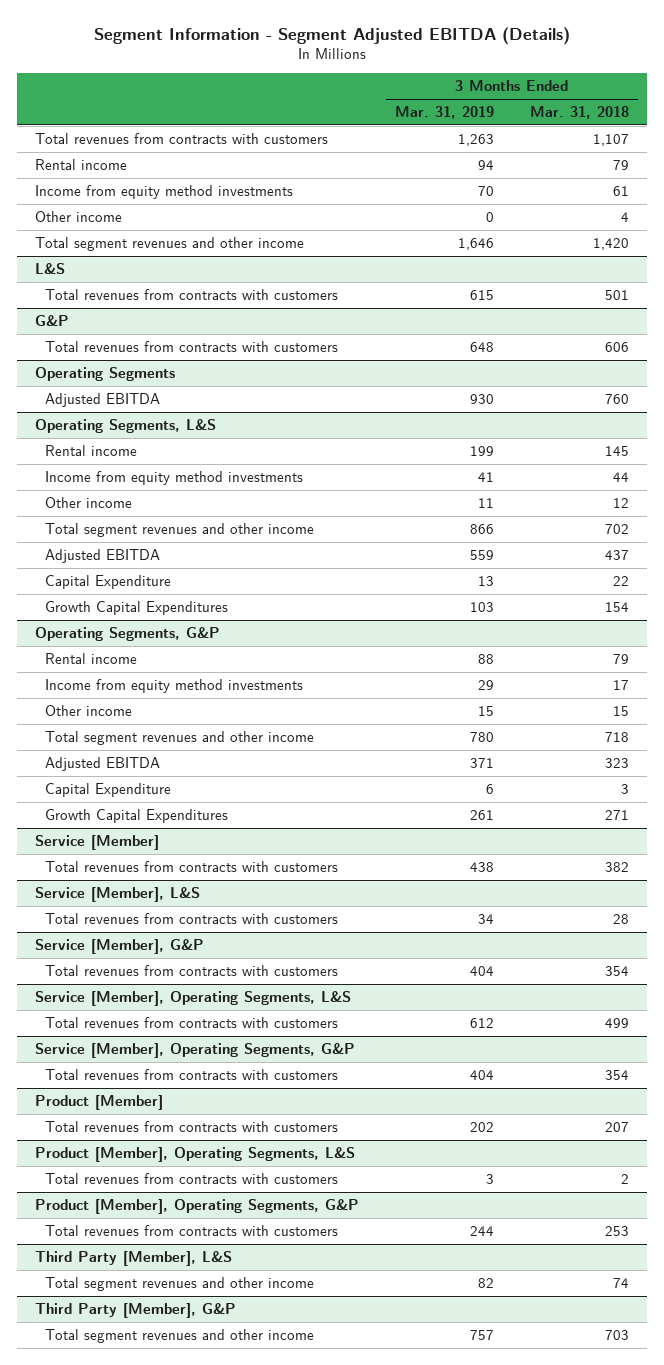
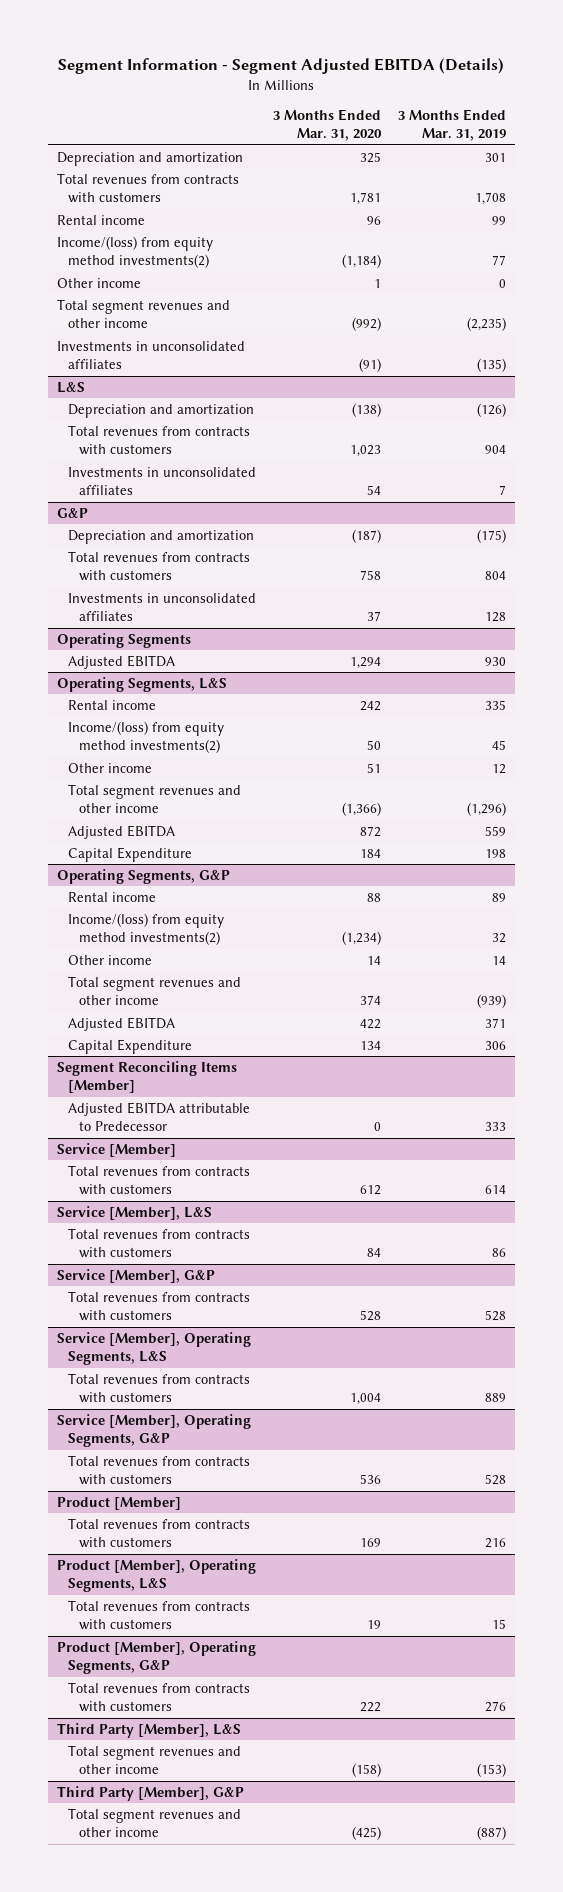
- | 3 Months Ended Mar. 31, 2019 | 3 Months Ended Mar. 31, 2018
+ | 3 Months Ended Mar. 31, 2020 | 3 Months Ended Mar. 31, 2019
- Total revenues from contracts with customers | 1,263 | 1,107
- Rental income | 94 | 79
- Income from equity method investments | 70 | 61
+ Depreciation and amortization | 325 | 301
+ Total revenues from contracts with customers | 1,781 | 1,708
+ Rental income | 96 | 99
+ Income/(loss) from equity method investments(2) | (1,184) | 77
- Total segment revenues and other income | 1,646 | 1,420
+ Total segment revenues and other income | (992) | (2,235)
+ Investments in unconsolidated affiliates | (91) | (135)
@ L&S
- Total revenues from contracts with customers | 615 | 501
+ Depreciation and amortization | (138) | (126)
+ Total revenues from contracts with customers | 1,023 | 904
+ Investments in unconsolidated affiliates | 54 | 7
@ G&P
- Total revenues from contracts with customers | 648 | 606
+ Depreciation and amortization | (187) | (175)
+ Total revenues from contracts with customers | 758 | 804
+ Investments in unconsolidated affiliates | 37 | 128
@ Operating Segments, L&S
- Rental income | 199 | 145
- Income from equity method investments | 41 | 44
- Other income | 11 | 12
- Total segment revenues and other income | 866 | 702
+ Rental income | 242 | 335
+ Income/(loss) from equity method investments(2) | 50 | 45
+ Other income | 51 | 12
+ Total segment revenues and other income | (1,366) | (1,296)
- Capital Expenditure | 13 | 22
- Growth Capital Expenditures | 103 | 154
+ Capital Expenditure | 184 | 198
@ Operating Segments, G&P
- Rental income | 88 | 79
- Income from equity method investments | 29 | 17
- Other income | 15 | 15
- Total segment revenues and other income | 780 | 718
+ Rental income | 88 | 89
+ Income/(loss) from equity method investments(2) | (1,234) | 32
+ Other income | 14 | 14
+ Total segment revenues and other income | 374 | (939)
- Capital Expenditure | 6 | 3
- Growth Capital Expenditures | 261 | 271
+ Capital Expenditure | 134 | 306
+ Segment Reconciling Items [Member]
+ Adjusted EBITDA attributable to Predecessor | 0 | 333
@ Service [Member]
- Total revenues from contracts with customers | 438 | 382
+ Total revenues from contracts with customers | 612 | 614
@ Service [Member], L&S
- Total revenues from contracts with customers | 34 | 28
+ Total revenues from contracts with customers | 84 | 86
@ Service [Member], G&P
- Total revenues from contracts with customers | 404 | 354
+ Total revenues from contracts with customers | 528 | 528
@ Service [Member], Operating Segments, L&S
- Total revenues from contracts with customers | 612 | 499
+ Total revenues from contracts with customers | 1,004 | 889
@ Service [Member], Operating Segments, G&P
- Total revenues from contracts with customers | 404 | 354
+ Total revenues from contracts with customers | 536 | 528
@ Product [Member]
- Total revenues from contracts with customers | 202 | 207
+ Total revenues from contracts with customers | 169 | 216
@ Product [Member], Operating Segments, L&S
- Total revenues from contracts with customers | 3 | 2
+ Total revenues from contracts with customers | 19 | 15
@ Product [Member], Operating Segments, G&P
- Total revenues from contracts with customers | 244 | 253
+ Total revenues from contracts with customers | 222 | 276
@ Third Party [Member], L&S
- Total segment revenues and other income | 82 | 74
+ Total segment revenues and other income | (158) | (153)
@ Third Party [Member], G&P
- Total segment revenues and other income | 757 | 703
+ Total segment revenues and other income | (425) | (887)

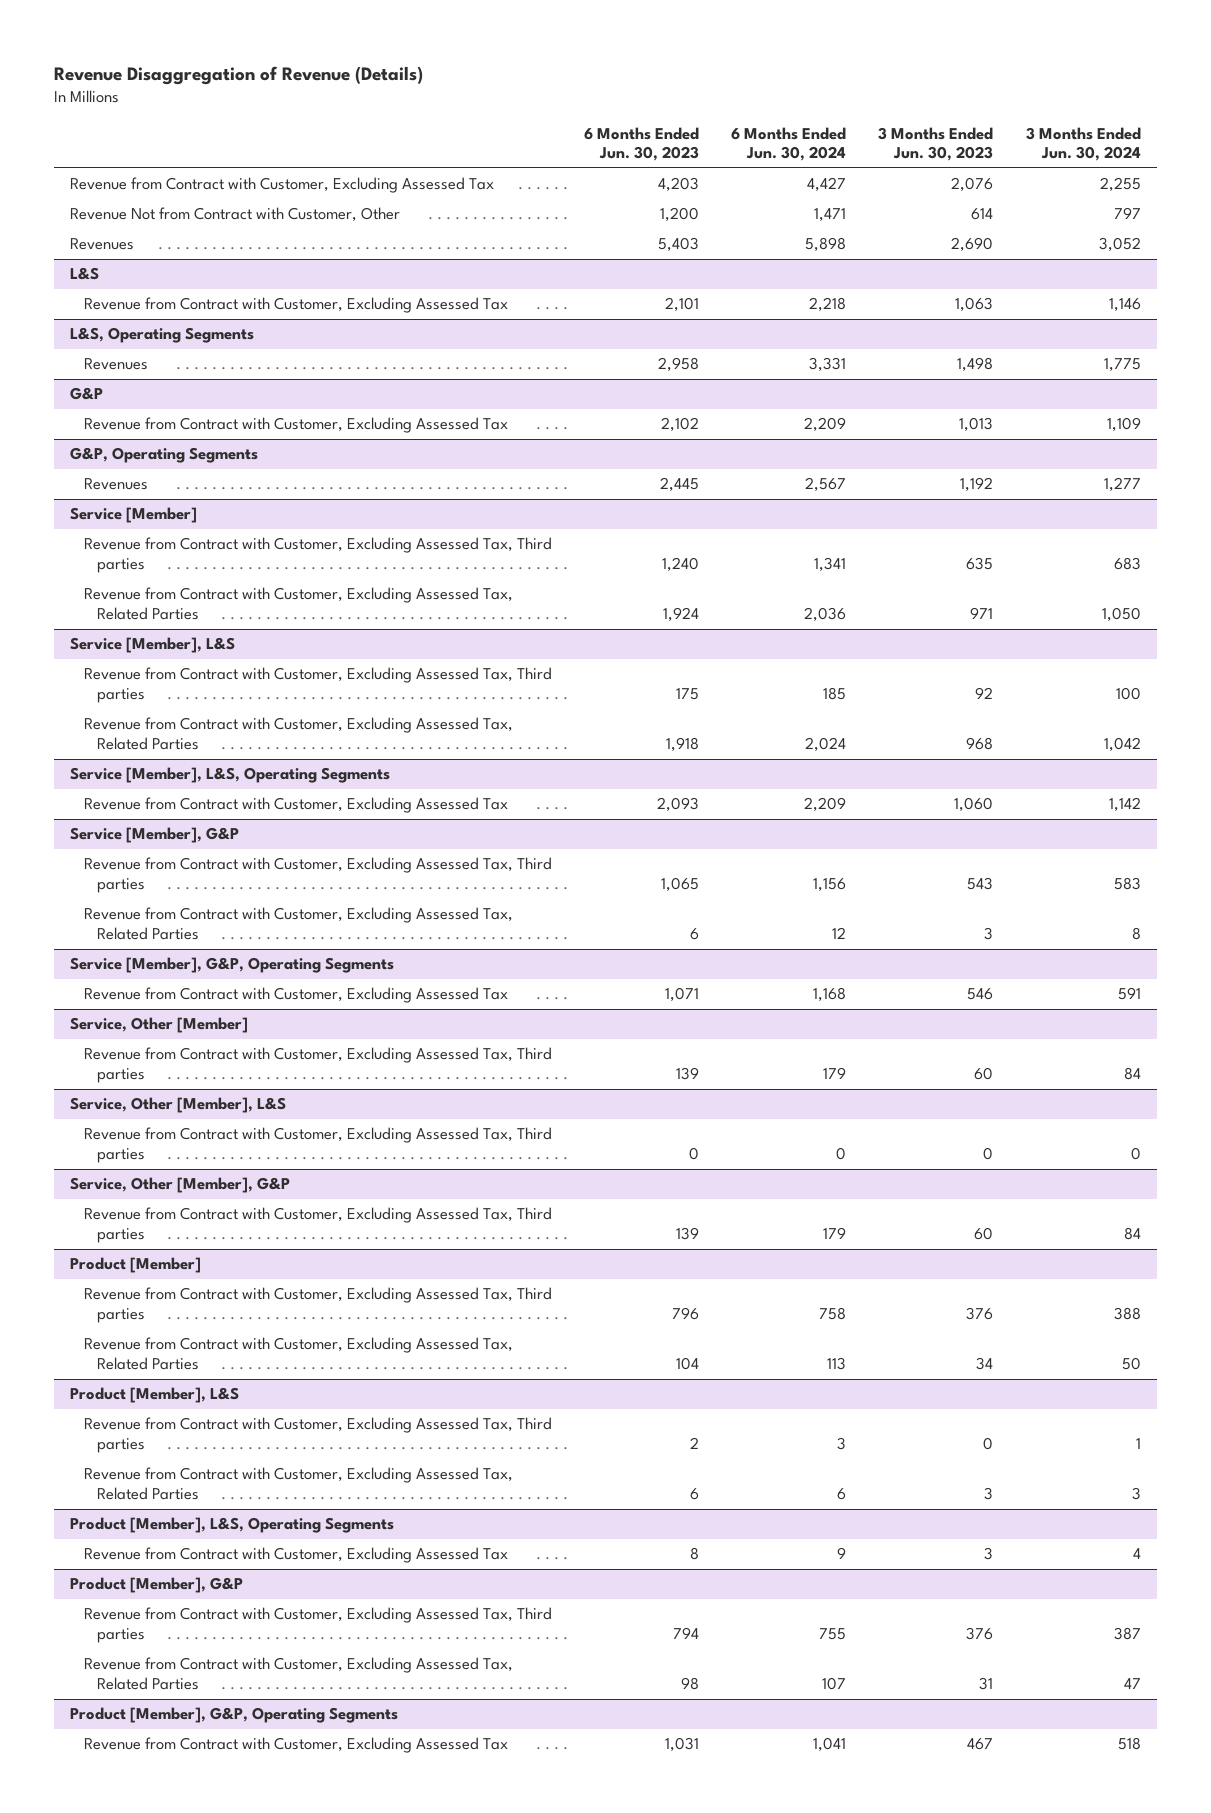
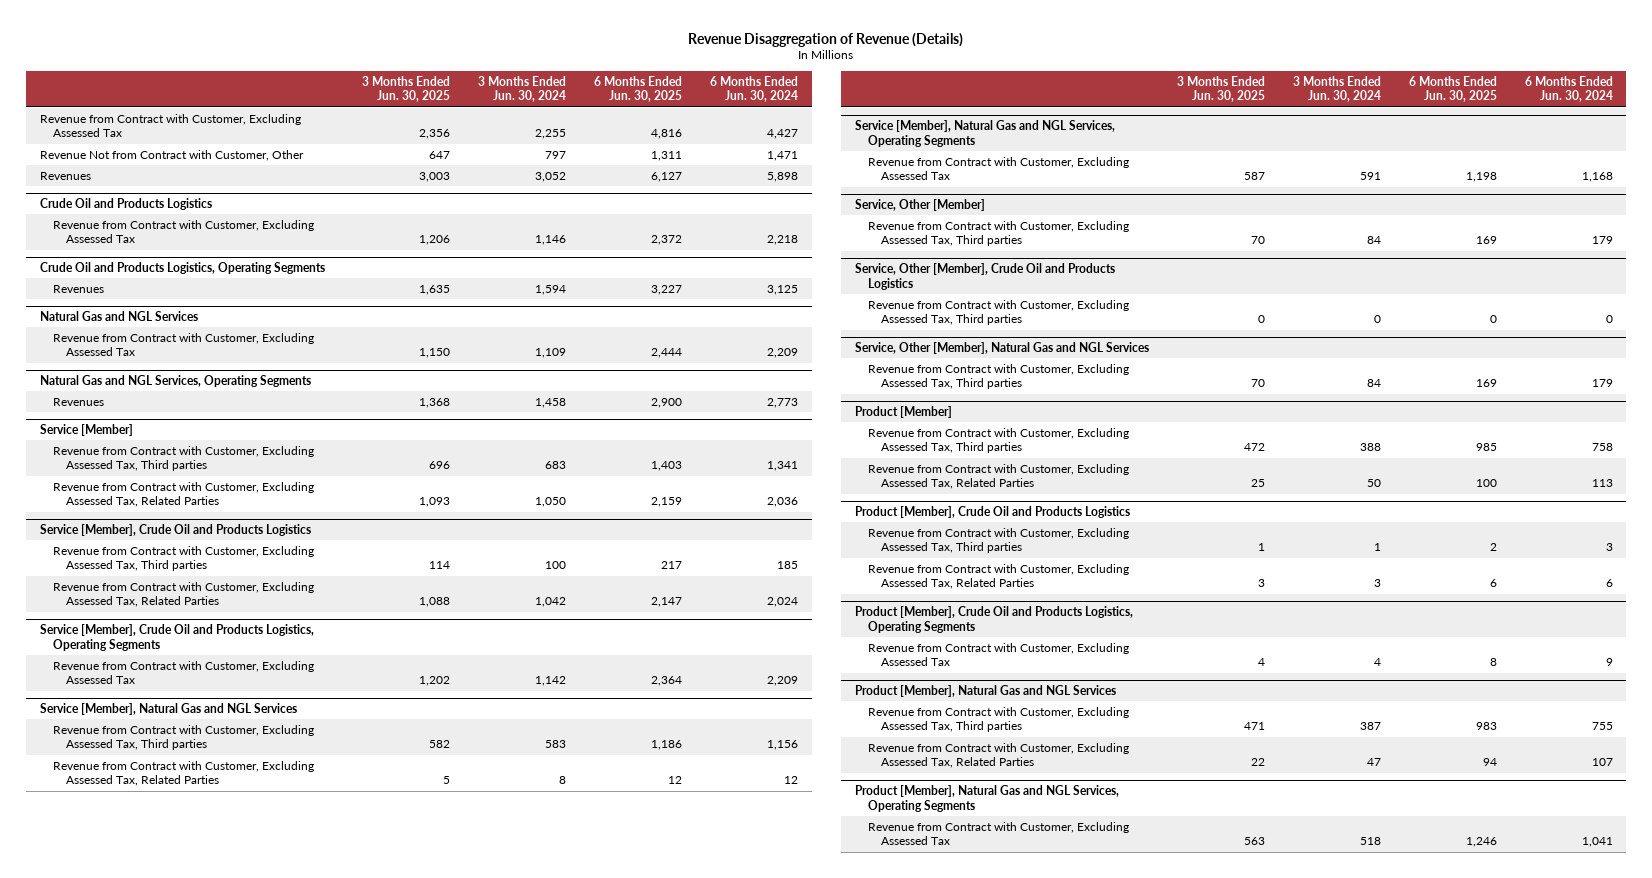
- | 6 Months Ended Jun. 30, 2023 | 6 Months Ended Jun. 30, 2024 | 3 Months Ended Jun. 30, 2023 | 3 Months Ended Jun. 30, 2024
+ | 3 Months Ended Jun. 30, 2025 | 3 Months Ended Jun. 30, 2024 | 6 Months Ended Jun. 30, 2025 | 6 Months Ended Jun. 30, 2024
- L&S
+ Crude Oil and Products Logistics
- L&S, Operating Segments
- Revenues | 2,958 | 3,331 | 1,498 | 1,775
- G&P
+ Crude Oil and Products Logistics, Operating Segments
+ Revenues | 1,635 | 1,594 | 3,227 | 3,125
+ Natural Gas and NGL Services
- G&P, Operating Segments
- Revenues | 2,445 | 2,567 | 1,192 | 1,277
+ Natural Gas and NGL Services, Operating Segments
+ Revenues | 1,368 | 1,458 | 2,900 | 2,773
- Service [Member], L&S
+ Service [Member], Crude Oil and Products Logistics
- Service [Member], L&S, Operating Segments
+ Service [Member], Crude Oil and Products Logistics, Operating Segments
- Service [Member], G&P
+ Service [Member], Natural Gas and NGL Services
- Service [Member], G&P, Operating Segments
+ Service [Member], Natural Gas and NGL Services, Operating Segments
- Service, Other [Member], L&S
+ Service, Other [Member], Crude Oil and Products Logistics
- Service, Other [Member], G&P
+ Service, Other [Member], Natural Gas and NGL Services
- Product [Member], L&S
+ Product [Member], Crude Oil and Products Logistics
- Product [Member], L&S, Operating Segments
+ Product [Member], Crude Oil and Products Logistics, Operating Segments
- Product [Member], G&P
+ Product [Member], Natural Gas and NGL Services
- Product [Member], G&P, Operating Segments
+ Product [Member], Natural Gas and NGL Services, Operating Segments

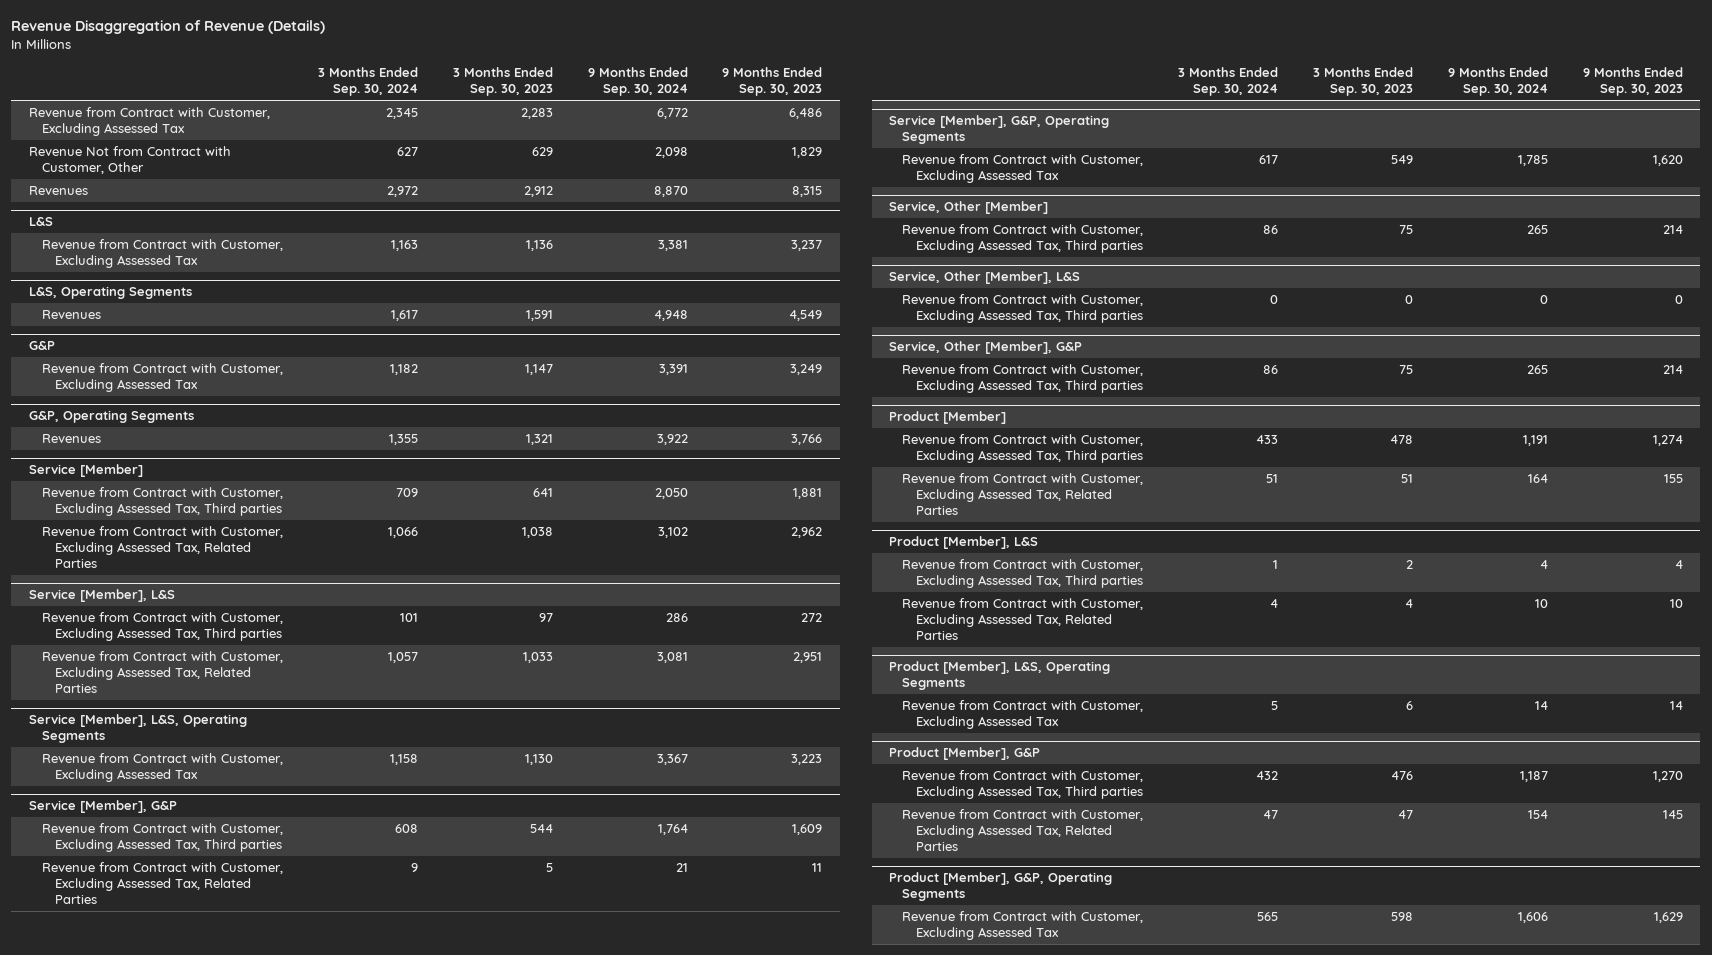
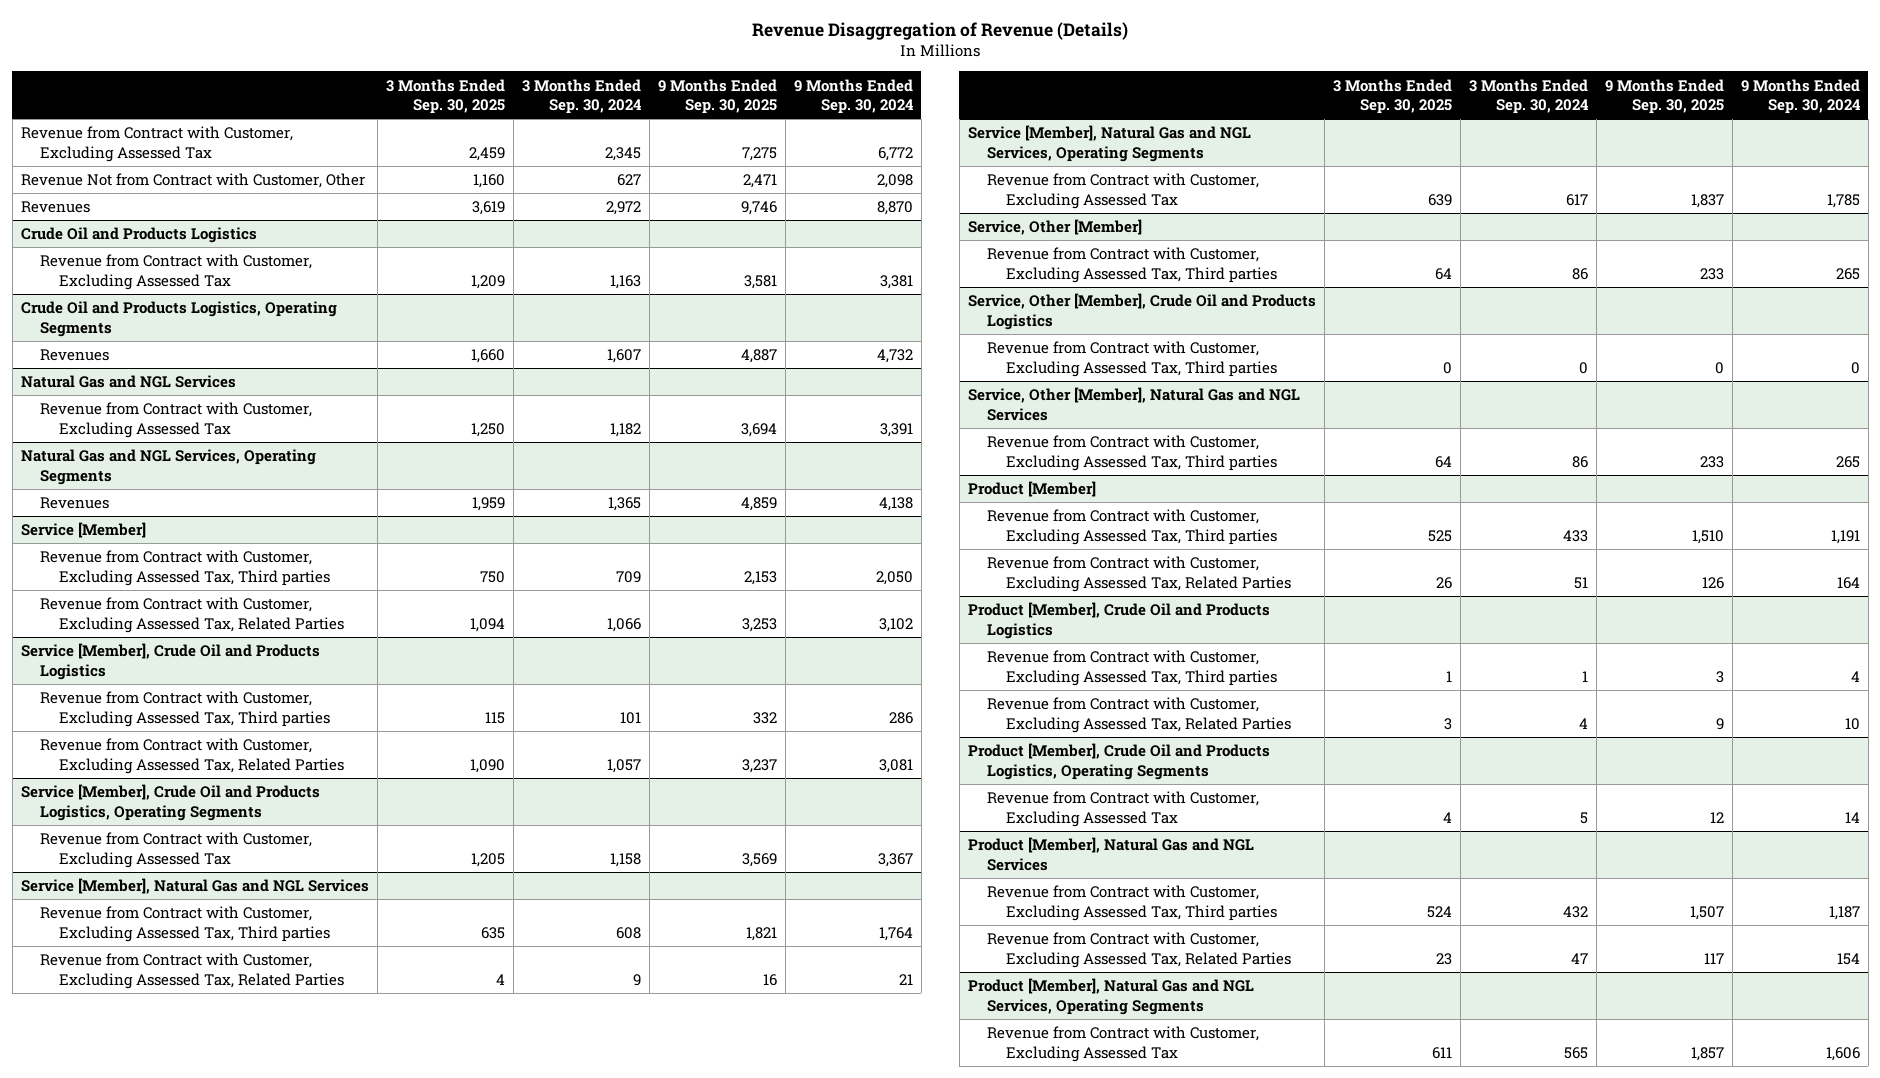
- | 3 Months Ended Sep. 30, 2024 | 3 Months Ended Sep. 30, 2023 | 9 Months Ended Sep. 30, 2024 | 9 Months Ended Sep. 30, 2023
+ | 3 Months Ended Sep. 30, 2025 | 3 Months Ended Sep. 30, 2024 | 9 Months Ended Sep. 30, 2025 | 9 Months Ended Sep. 30, 2024
- L&S
+ Crude Oil and Products Logistics
- L&S, Operating Segments
- Revenues | 1,617 | 1,591 | 4,948 | 4,549
- G&P
+ Crude Oil and Products Logistics, Operating Segments
+ Revenues | 1,660 | 1,607 | 4,887 | 4,732
+ Natural Gas and NGL Services
- G&P, Operating Segments
- Revenues | 1,355 | 1,321 | 3,922 | 3,766
+ Natural Gas and NGL Services, Operating Segments
+ Revenues | 1,959 | 1,365 | 4,859 | 4,138
- Service [Member], L&S
+ Service [Member], Crude Oil and Products Logistics
- Service [Member], L&S, Operating Segments
+ Service [Member], Crude Oil and Products Logistics, Operating Segments
- Service [Member], G&P
+ Service [Member], Natural Gas and NGL Services
- Service [Member], G&P, Operating Segments
+ Service [Member], Natural Gas and NGL Services, Operating Segments
- Service, Other [Member], L&S
+ Service, Other [Member], Crude Oil and Products Logistics
- Service, Other [Member], G&P
+ Service, Other [Member], Natural Gas and NGL Services
- Product [Member], L&S
+ Product [Member], Crude Oil and Products Logistics
- Product [Member], L&S, Operating Segments
+ Product [Member], Crude Oil and Products Logistics, Operating Segments
- Product [Member], G&P
+ Product [Member], Natural Gas and NGL Services
- Product [Member], G&P, Operating Segments
+ Product [Member], Natural Gas and NGL Services, Operating Segments

